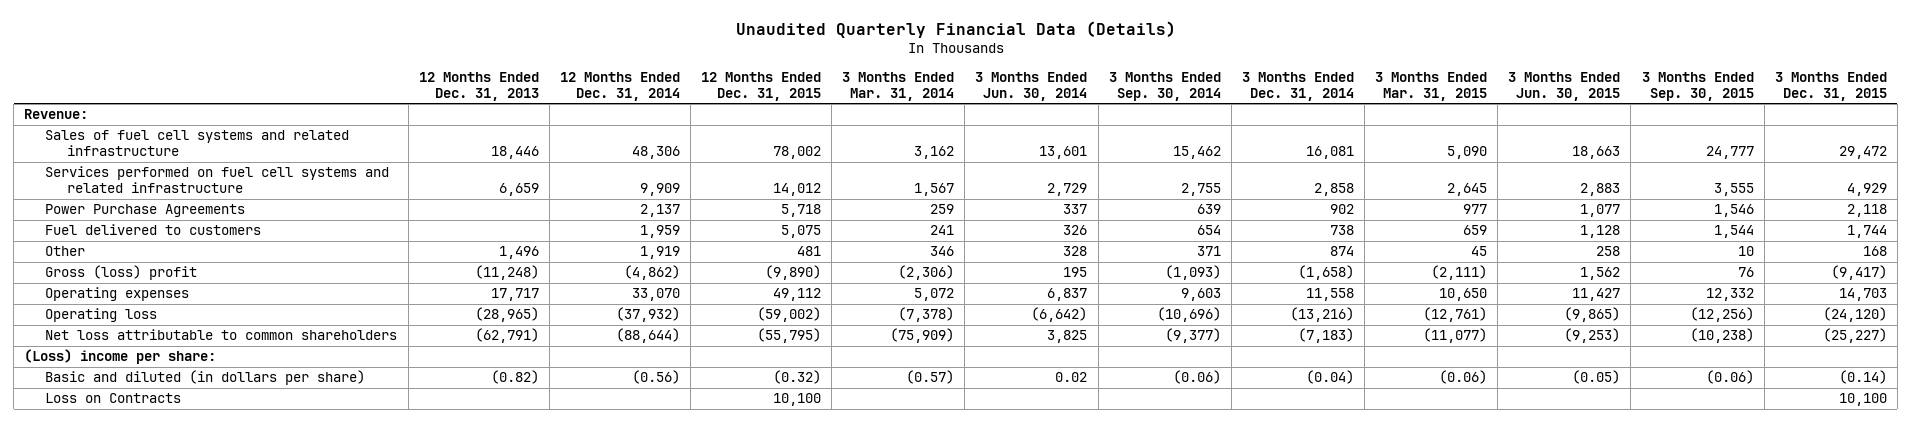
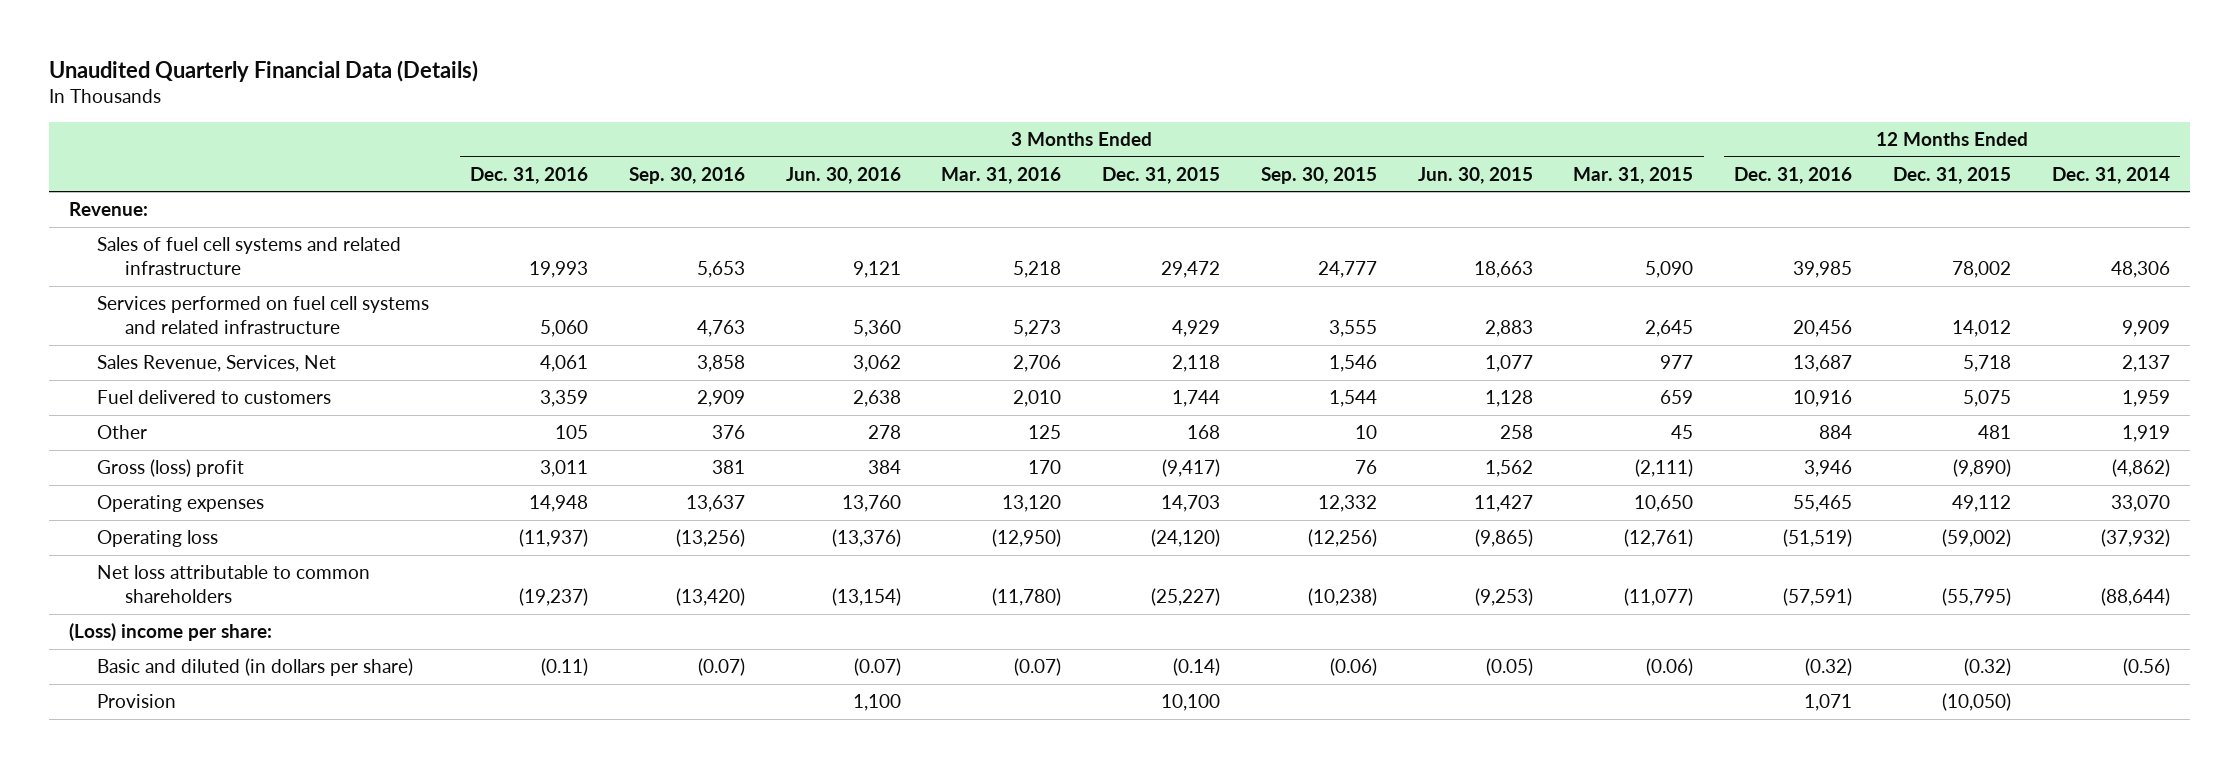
- | 12 Months Ended Dec. 31, 2013 | 12 Months Ended Dec. 31, 2014 | 12 Months Ended Dec. 31, 2015 | 3 Months Ended Mar. 31, 2014 | 3 Months Ended Jun. 30, 2014 | 3 Months Ended Sep. 30, 2014 | 3 Months Ended Dec. 31, 2014 | 3 Months Ended Mar. 31, 2015 | 3 Months Ended Jun. 30, 2015 | 3 Months Ended Sep. 30, 2015 | 3 Months Ended Dec. 31, 2015
+ | 3 Months Ended Dec. 31, 2016 | 3 Months Ended Sep. 30, 2016 | 3 Months Ended Jun. 30, 2016 | 3 Months Ended Mar. 31, 2016 | 3 Months Ended Dec. 31, 2015 | 3 Months Ended Sep. 30, 2015 | 3 Months Ended Jun. 30, 2015 | 3 Months Ended Mar. 31, 2015 | 12 Months Ended Dec. 31, 2016 | 12 Months Ended Dec. 31, 2015 | 12 Months Ended Dec. 31, 2014
- Power Purchase Agreements | | 2,137 | 5,718 | 259 | 337 | 639 | 902 | 977 | 1,077 | 1,546 | 2,118
+ Sales Revenue, Services, Net | 4,061 | 3,858 | 3,062 | 2,706 | 2,118 | 1,546 | 1,077 | 977 | 13,687 | 5,718 | 2,137
- Loss on Contracts | | | 10,100 | | | | | | | | 10,100
+ Provision | | | 1,100 | | 10,100 | | | | 1,071 | (10,050) |

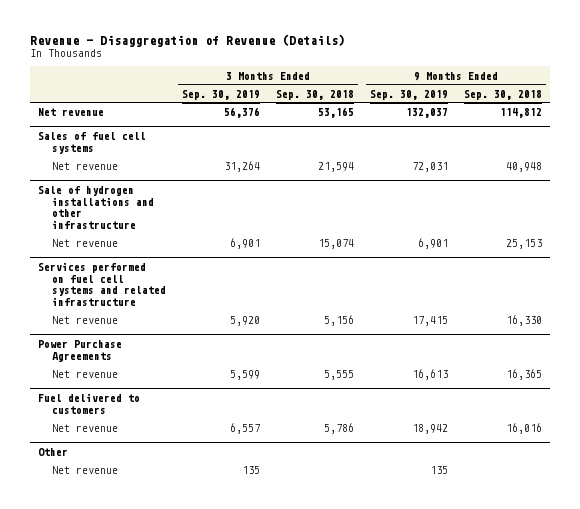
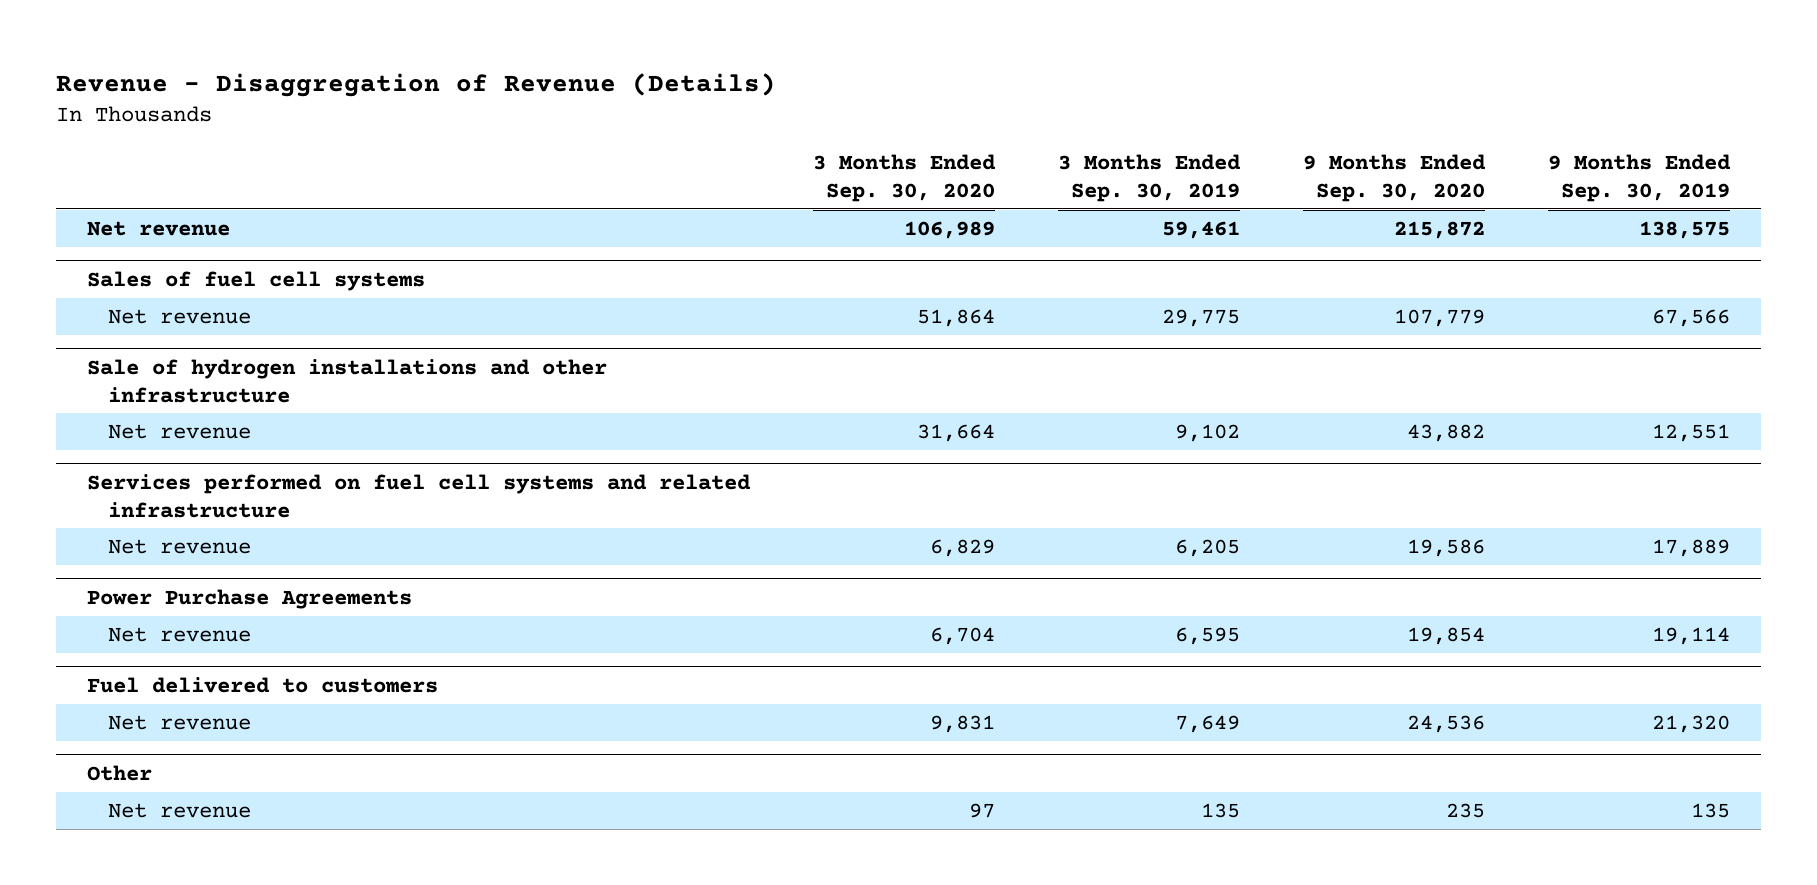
- | 3 Months Ended Sep. 30, 2019 | 3 Months Ended Sep. 30, 2018 | 9 Months Ended Sep. 30, 2019 | 9 Months Ended Sep. 30, 2018
+ | 3 Months Ended Sep. 30, 2020 | 3 Months Ended Sep. 30, 2019 | 9 Months Ended Sep. 30, 2020 | 9 Months Ended Sep. 30, 2019
- Net revenue | 56,376 | 53,165 | 132,037 | 114,812
+ Net revenue | 106,989 | 59,461 | 215,872 | 138,575
@ Sales of fuel cell systems
- Net revenue | 31,264 | 21,594 | 72,031 | 40,948
+ Net revenue | 51,864 | 29,775 | 107,779 | 67,566
@ Sale of hydrogen installations and other infrastructure
- Net revenue | 6,901 | 15,074 | 6,901 | 25,153
+ Net revenue | 31,664 | 9,102 | 43,882 | 12,551
@ Services performed on fuel cell systems and related infrastructure
- Net revenue | 5,920 | 5,156 | 17,415 | 16,330
+ Net revenue | 6,829 | 6,205 | 19,586 | 17,889
@ Power Purchase Agreements
- Net revenue | 5,599 | 5,555 | 16,613 | 16,365
+ Net revenue | 6,704 | 6,595 | 19,854 | 19,114
@ Fuel delivered to customers
- Net revenue | 6,557 | 5,786 | 18,942 | 16,016
+ Net revenue | 9,831 | 7,649 | 24,536 | 21,320

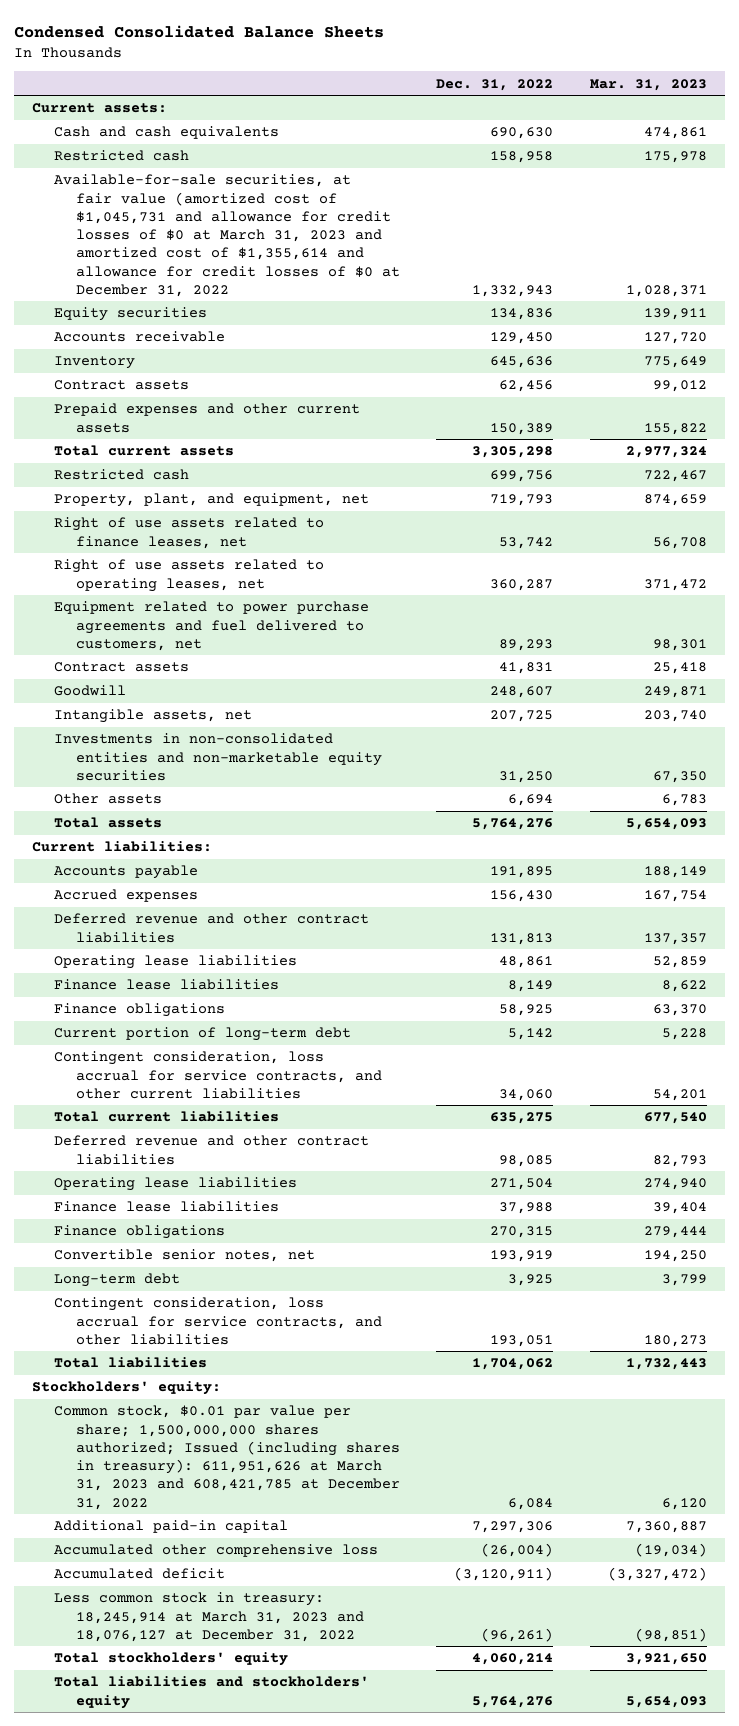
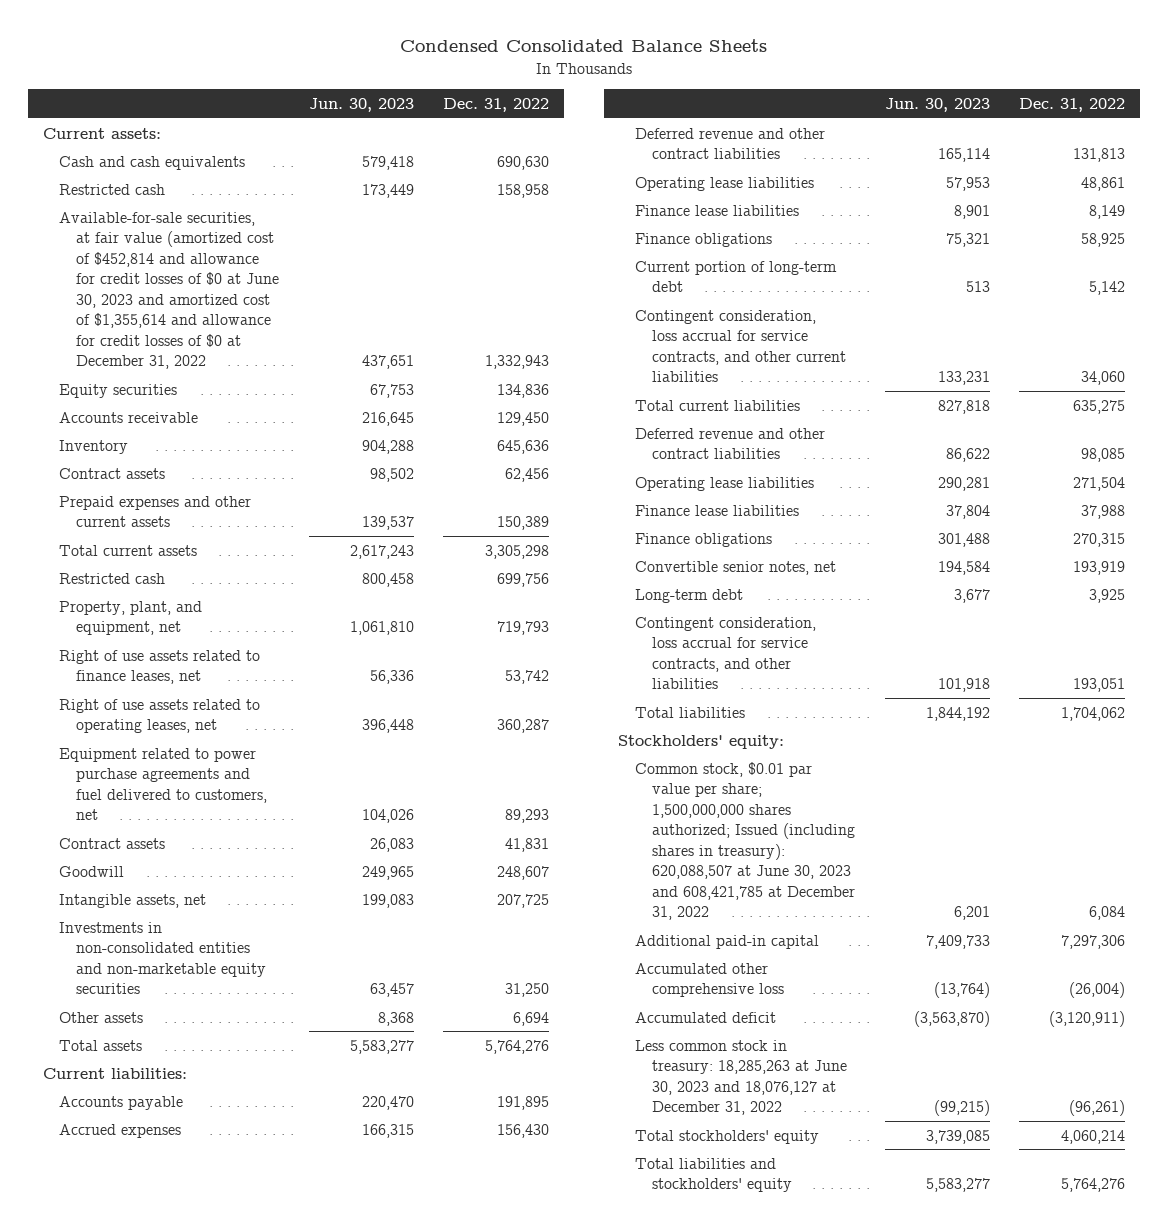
- | Dec. 31, 2022 | Mar. 31, 2023
+ | Jun. 30, 2023 | Dec. 31, 2022
- Available-for-sale securities, at fair value (amortized cost of $1,045,731 and allowance for credit losses of $0 at March 31, 2023 and amortized cost of $1,355,614 and allowance for credit losses of $0 at December 31, 2022 | 1,332,943 | 1,028,371
+ Available-for-sale securities, at fair value (amortized cost of $452,814 and allowance for credit losses of $0 at June 30, 2023 and amortized cost of $1,355,614 and allowance for credit losses of $0 at December 31, 2022 | 437,651 | 1,332,943
- Common stock, $0.01 par value per share; 1,500,000,000 shares authorized; Issued (including shares in treasury): 611,951,626 at March 31, 2023 and 608,421,785 at December 31, 2022 | 6,084 | 6,120
+ Common stock, $0.01 par value per share; 1,500,000,000 shares authorized; Issued (including shares in treasury): 620,088,507 at June 30, 2023 and 608,421,785 at December 31, 2022 | 6,201 | 6,084
- Less common stock in treasury: 18,245,914 at March 31, 2023 and 18,076,127 at December 31, 2022 | (96,261) | (98,851)
+ Less common stock in treasury: 18,285,263 at June 30, 2023 and 18,076,127 at December 31, 2022 | (99,215) | (96,261)

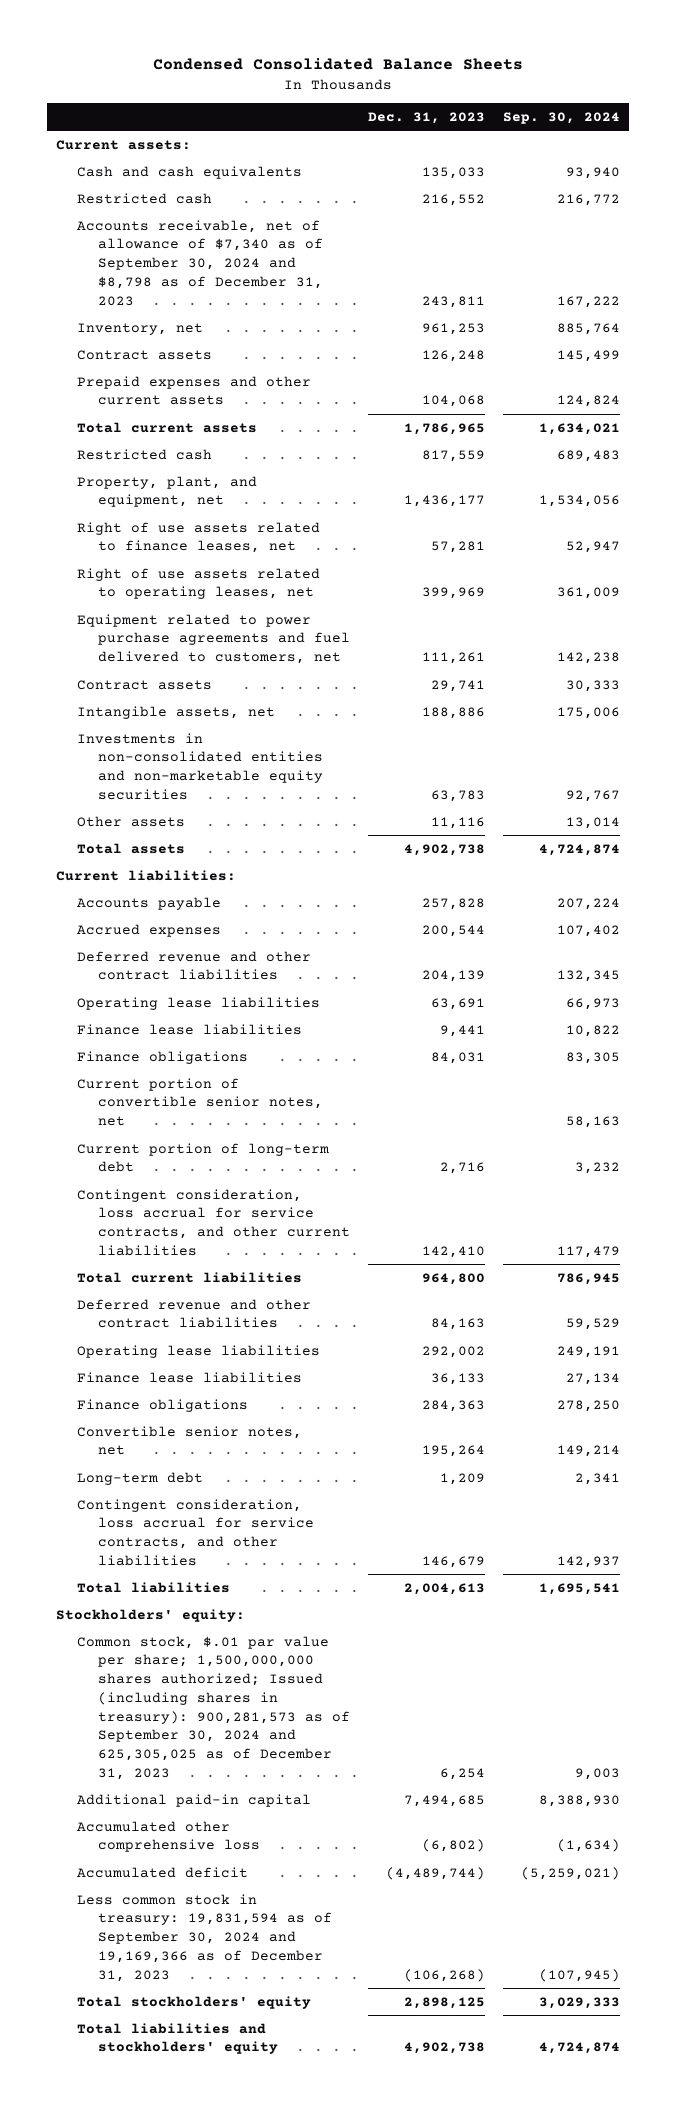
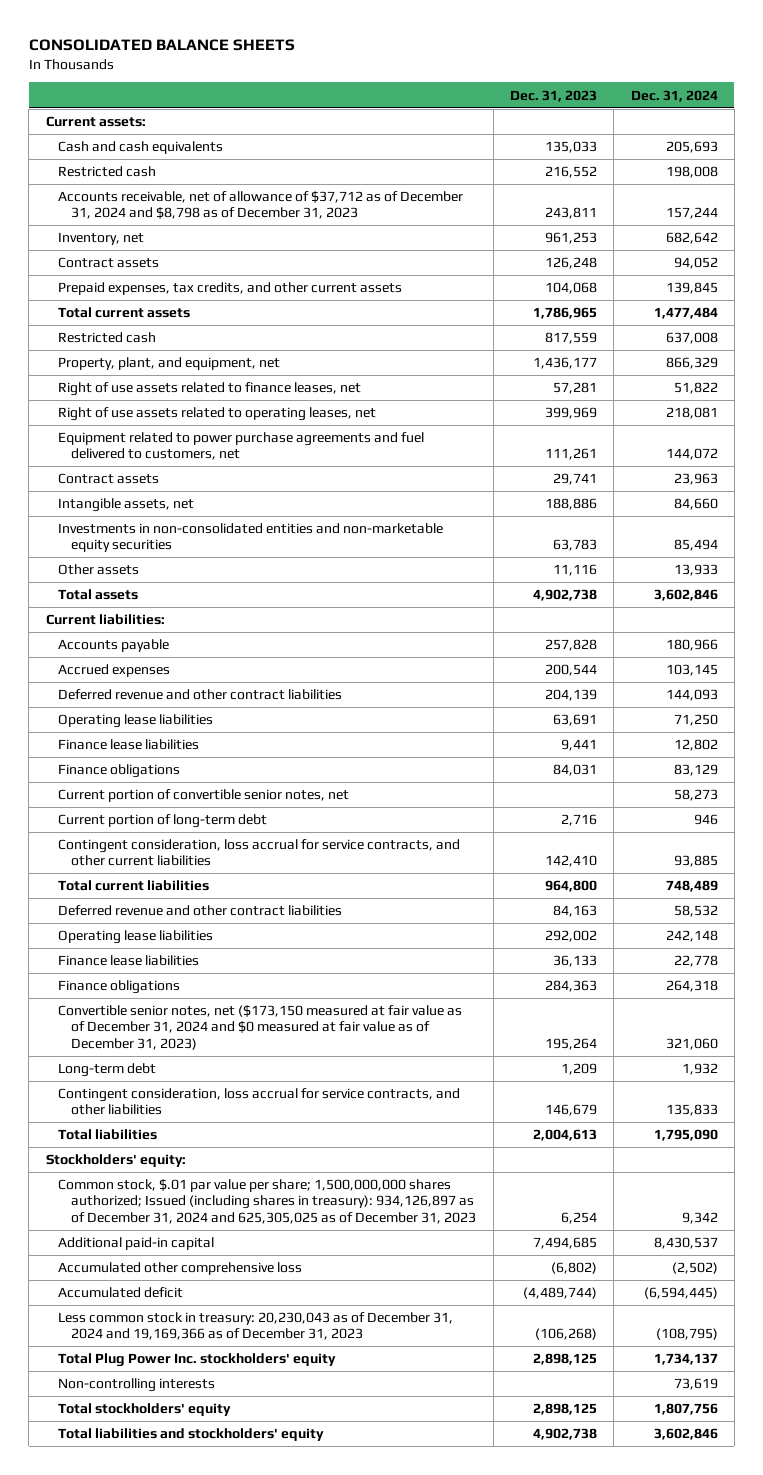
- Condensed Consolidated Balance Sheets
+ CONSOLIDATED BALANCE SHEETS
- | Dec. 31, 2023 | Sep. 30, 2024
+ | Dec. 31, 2023 | Dec. 31, 2024
- Accounts receivable, net of allowance of $7,340 as of September 30, 2024 and $8,798 as of December 31, 2023 | 243,811 | 167,222
+ Accounts receivable, net of allowance of $37,712 as of December 31, 2024 and $8,798 as of December 31, 2023 | 243,811 | 157,244
- Prepaid expenses and other current assets | 104,068 | 124,824
+ Prepaid expenses, tax credits, and other current assets | 104,068 | 139,845
- Convertible senior notes, net | 195,264 | 149,214
+ Convertible senior notes, net ($173,150 measured at fair value as of December 31, 2024 and $0 measured at fair value as of December 31, 2023) | 195,264 | 321,060
- Common stock, $.01 par value per share; 1,500,000,000 shares authorized; Issued (including shares in treasury): 900,281,573 as of September 30, 2024 and 625,305,025 as of December 31, 2023 | 6,254 | 9,003
+ Common stock, $.01 par value per share; 1,500,000,000 shares authorized; Issued (including shares in treasury): 934,126,897 as of December 31, 2024 and 625,305,025 as of December 31, 2023 | 6,254 | 9,342
- Less common stock in treasury: 19,831,594 as of September 30, 2024 and 19,169,366 as of December 31, 2023 | (106,268) | (107,945)
+ Less common stock in treasury: 20,230,043 as of December 31, 2024 and 19,169,366 as of December 31, 2023 | (106,268) | (108,795)
+ Total Plug Power Inc. stockholders' equity | 2,898,125 | 1,734,137
+ Non-controlling interests | | 73,619

